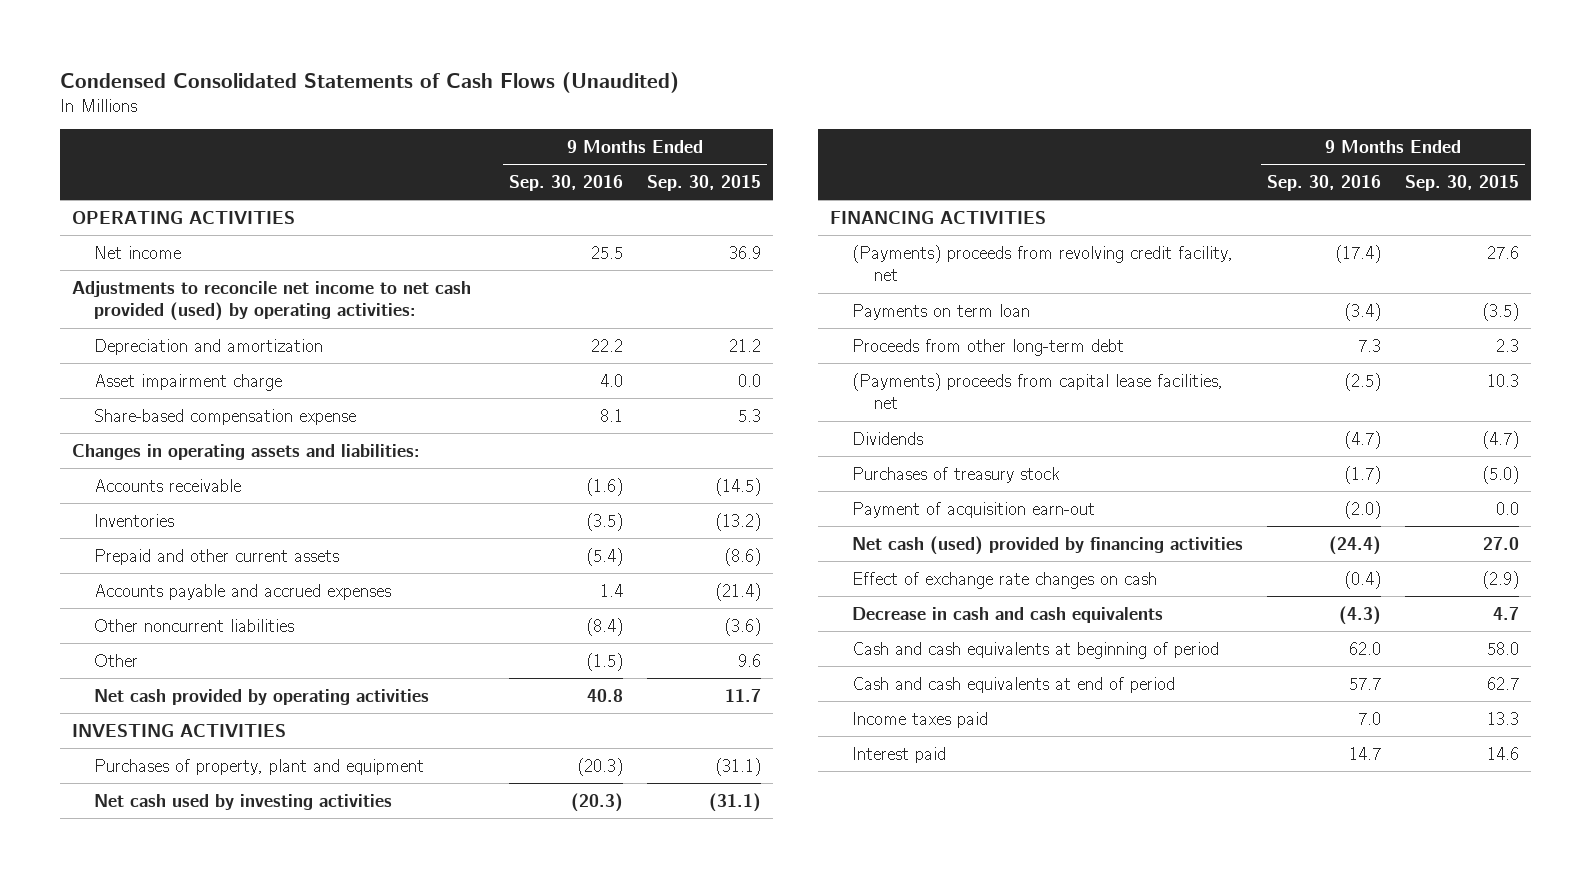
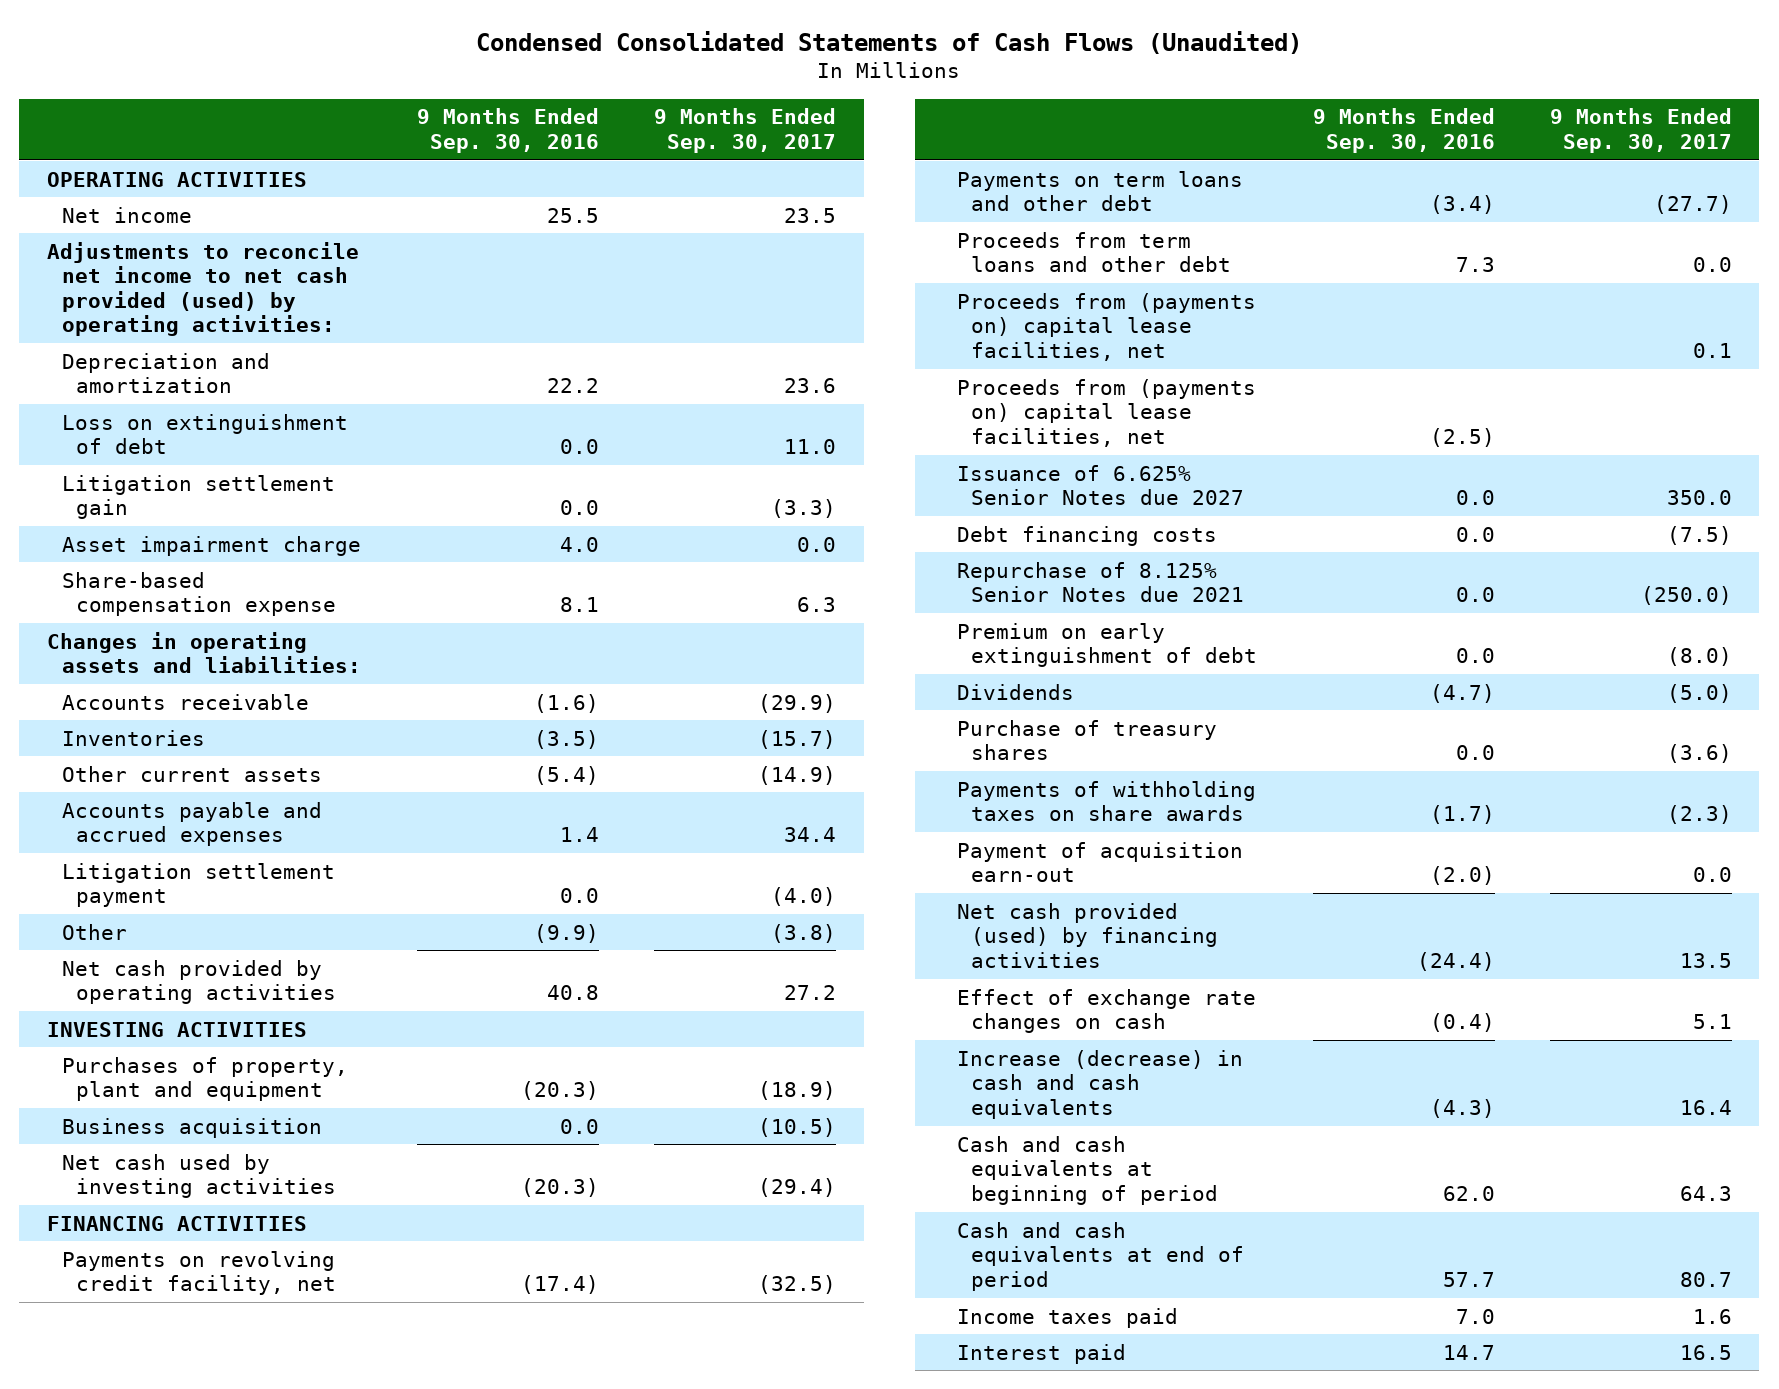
- | 9 Months Ended Sep. 30, 2016 | 9 Months Ended Sep. 30, 2015
+ | 9 Months Ended Sep. 30, 2016 | 9 Months Ended Sep. 30, 2017
+ Loss on extinguishment of debt | 0.0 | 11.0
+ Litigation settlement gain | 0.0 | (3.3)
- Prepaid and other current assets | (5.4) | (8.6)
+ Other current assets | (5.4) | (14.9)
- Other noncurrent liabilities | (8.4) | (3.6)
- Other | (1.5) | 9.6
+ Litigation settlement payment | 0.0 | (4.0)
+ Other | (9.9) | (3.8)
+ Business acquisition | 0.0 | (10.5)
- (Payments) proceeds from revolving credit facility, net | (17.4) | 27.6
- Payments on term loan | (3.4) | (3.5)
- Proceeds from other long-term debt | 7.3 | 2.3
- (Payments) proceeds from capital lease facilities, net | (2.5) | 10.3
+ Payments on revolving credit facility, net | (17.4) | (32.5)
+ Payments on term loans and other debt | (3.4) | (27.7)
+ Proceeds from term loans and other debt | 7.3 | 0.0
+ Proceeds from (payments on) capital lease facilities, net | | 0.1
+ Proceeds from (payments on) capital lease facilities, net | (2.5) |
+ Issuance of 6.625% Senior Notes due 2027 | 0.0 | 350.0
+ Debt financing costs | 0.0 | (7.5)
+ Repurchase of 8.125% Senior Notes due 2021 | 0.0 | (250.0)
+ Premium on early extinguishment of debt | 0.0 | (8.0)
- Purchases of treasury stock | (1.7) | (5.0)
+ Purchase of treasury shares | 0.0 | (3.6)
+ Payments of withholding taxes on share awards | (1.7) | (2.3)
- Net cash (used) provided by financing activities | (24.4) | 27.0
+ Net cash provided (used) by financing activities | (24.4) | 13.5
- Decrease in cash and cash equivalents | (4.3) | 4.7
+ Increase (decrease) in cash and cash equivalents | (4.3) | 16.4

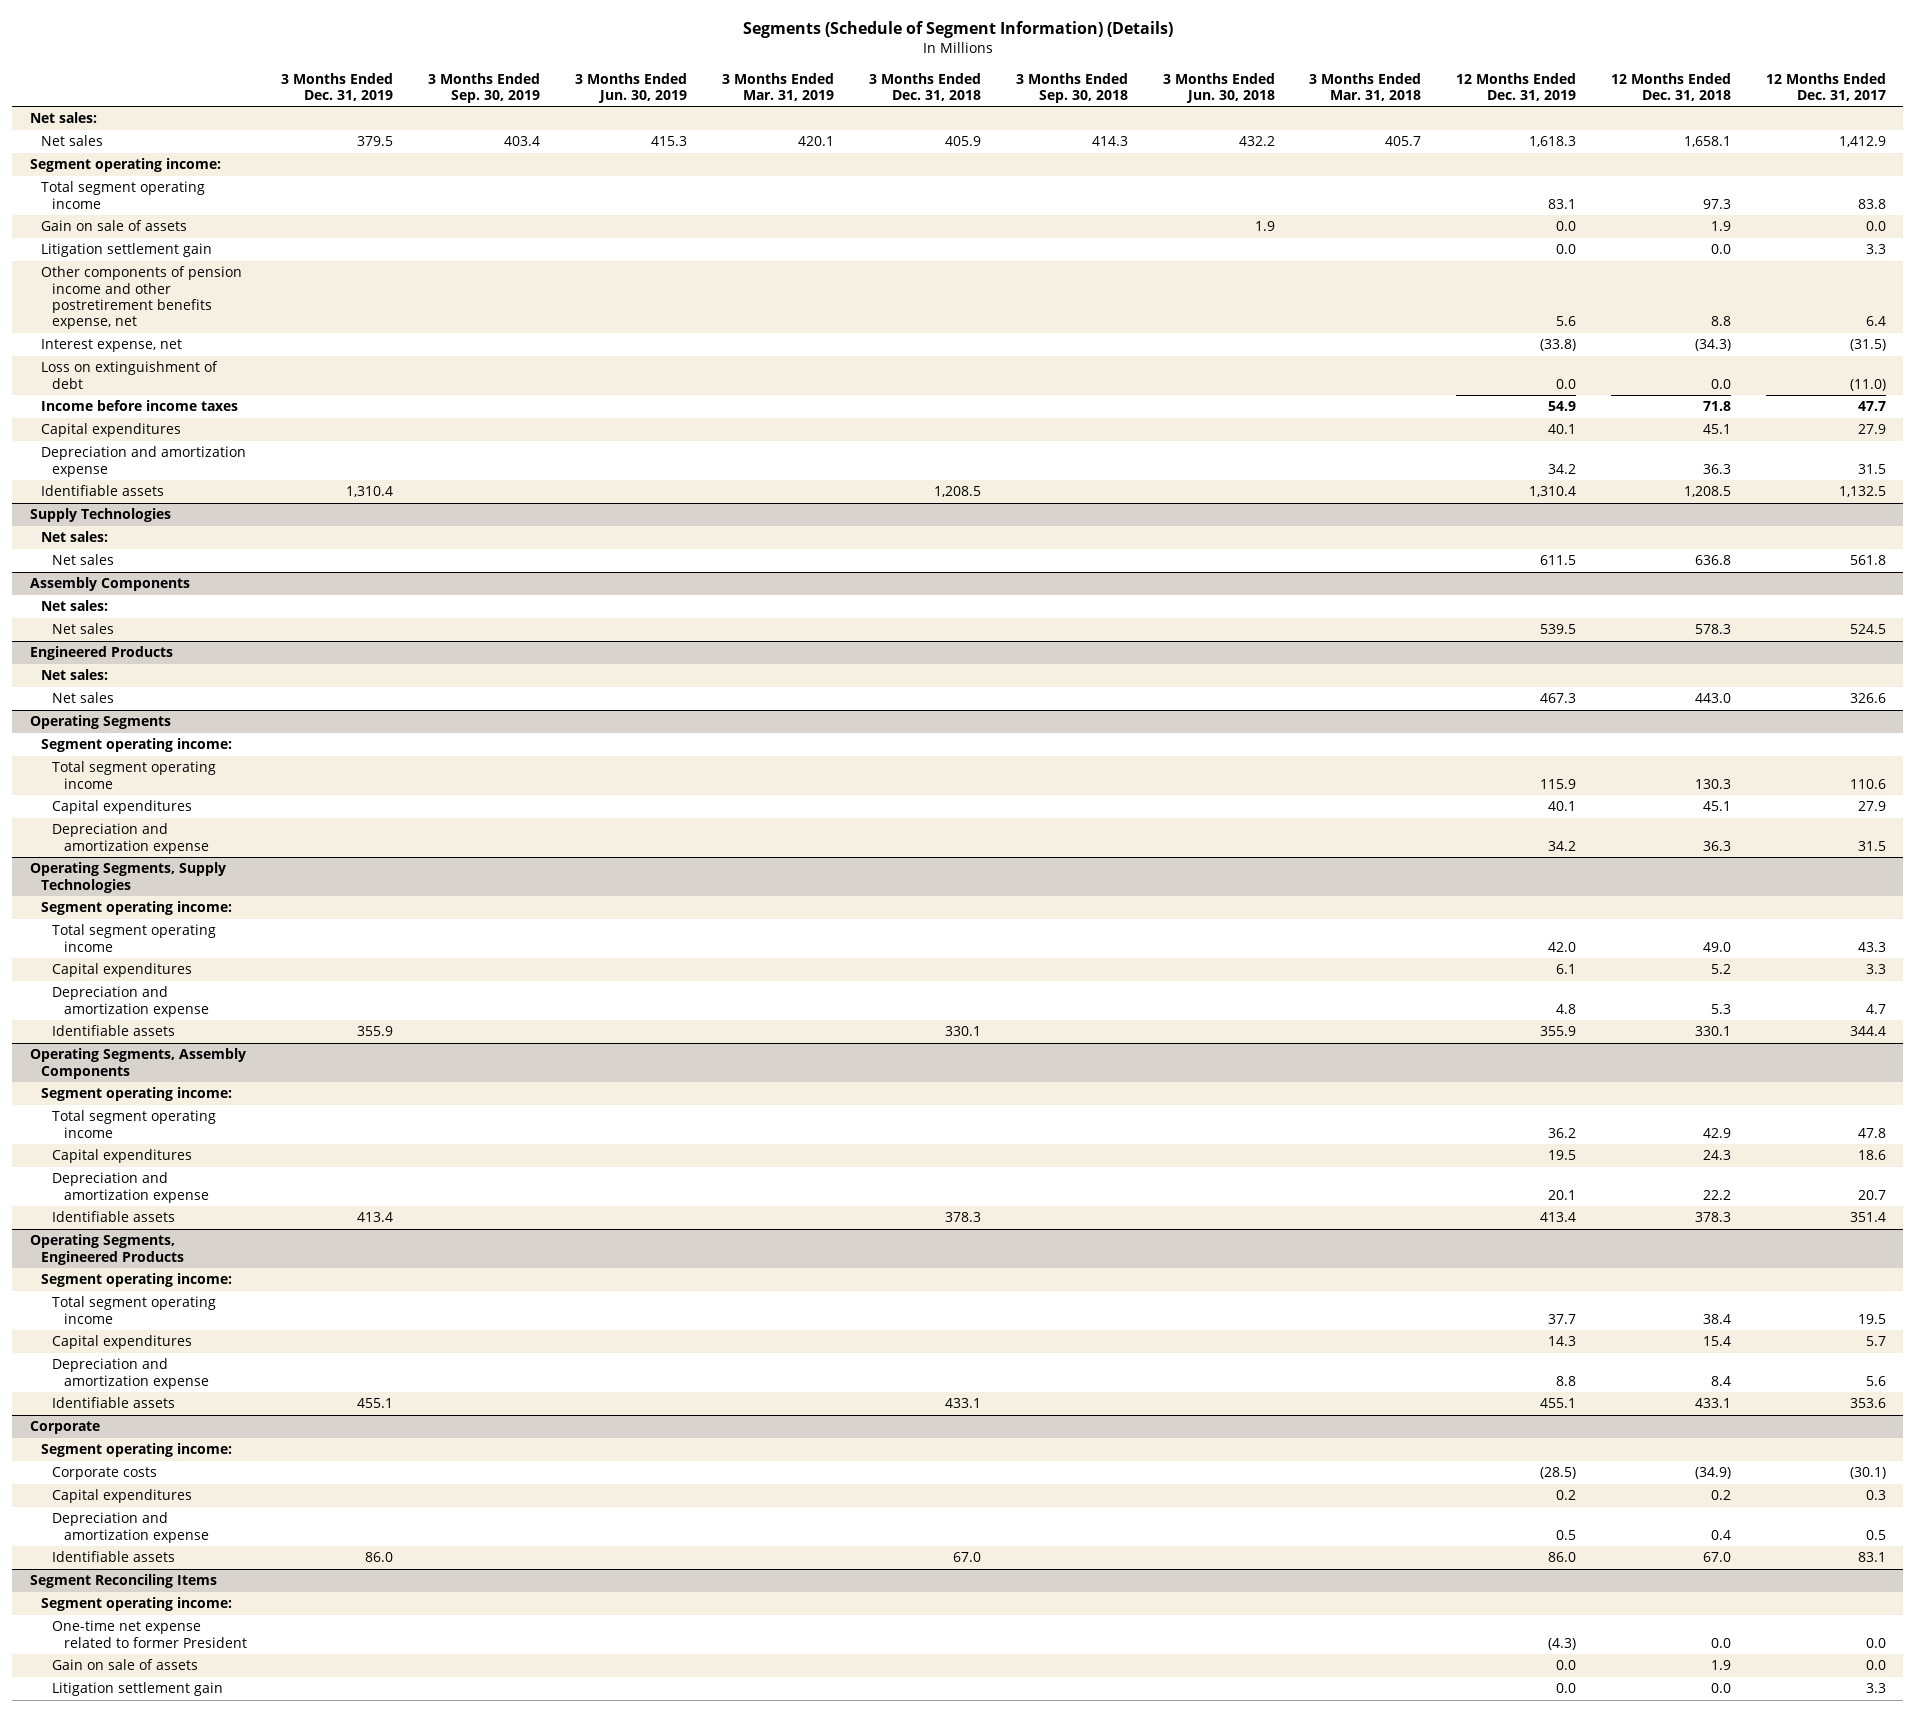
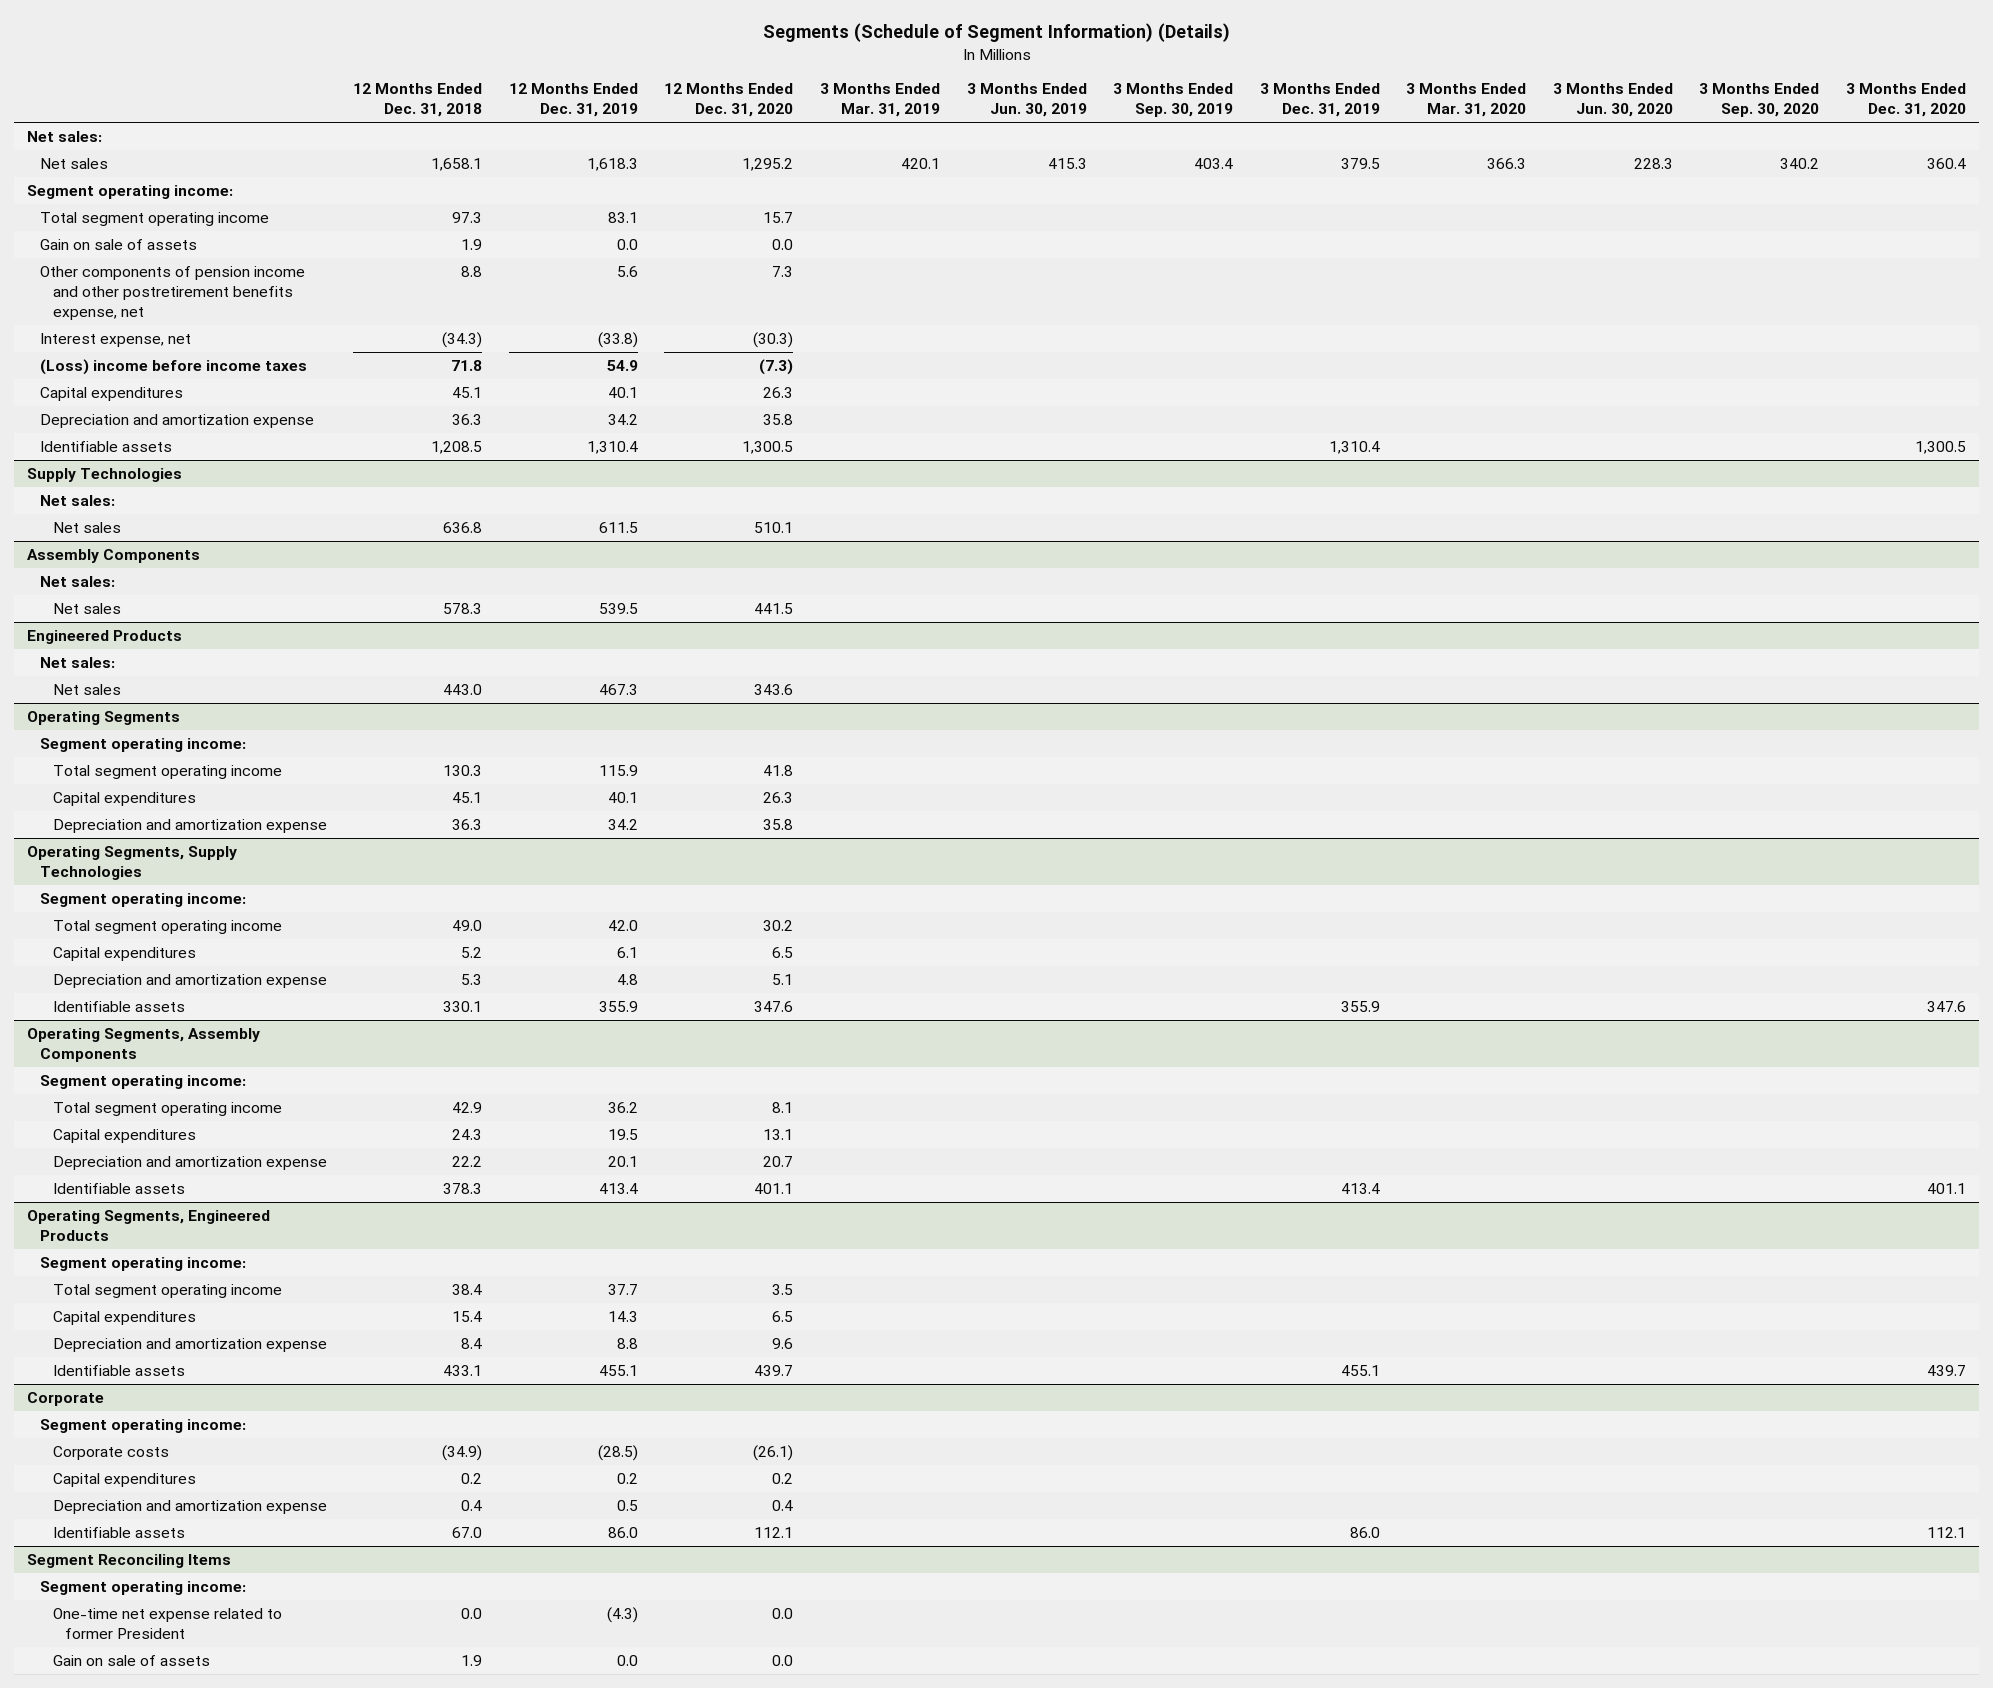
- | 3 Months Ended Dec. 31, 2019 | 3 Months Ended Sep. 30, 2019 | 3 Months Ended Jun. 30, 2019 | 3 Months Ended Mar. 31, 2019 | 3 Months Ended Dec. 31, 2018 | 3 Months Ended Sep. 30, 2018 | 3 Months Ended Jun. 30, 2018 | 3 Months Ended Mar. 31, 2018 | 12 Months Ended Dec. 31, 2019 | 12 Months Ended Dec. 31, 2018 | 12 Months Ended Dec. 31, 2017
+ | 12 Months Ended Dec. 31, 2018 | 12 Months Ended Dec. 31, 2019 | 12 Months Ended Dec. 31, 2020 | 3 Months Ended Mar. 31, 2019 | 3 Months Ended Jun. 30, 2019 | 3 Months Ended Sep. 30, 2019 | 3 Months Ended Dec. 31, 2019 | 3 Months Ended Mar. 31, 2020 | 3 Months Ended Jun. 30, 2020 | 3 Months Ended Sep. 30, 2020 | 3 Months Ended Dec. 31, 2020
- Litigation settlement gain | | | | | | | | | 0.0 | 0.0 | 3.3
- Loss on extinguishment of debt | | | | | | | | | 0.0 | 0.0 | (11.0)
- Income before income taxes | | | | | | | | | 54.9 | 71.8 | 47.7
+ (Loss) income before income taxes | 71.8 | 54.9 | (7.3) | | | | | | | |
@ Segment Reconciling Items
- Litigation settlement gain | | | | | | | | | 0.0 | 0.0 | 3.3

